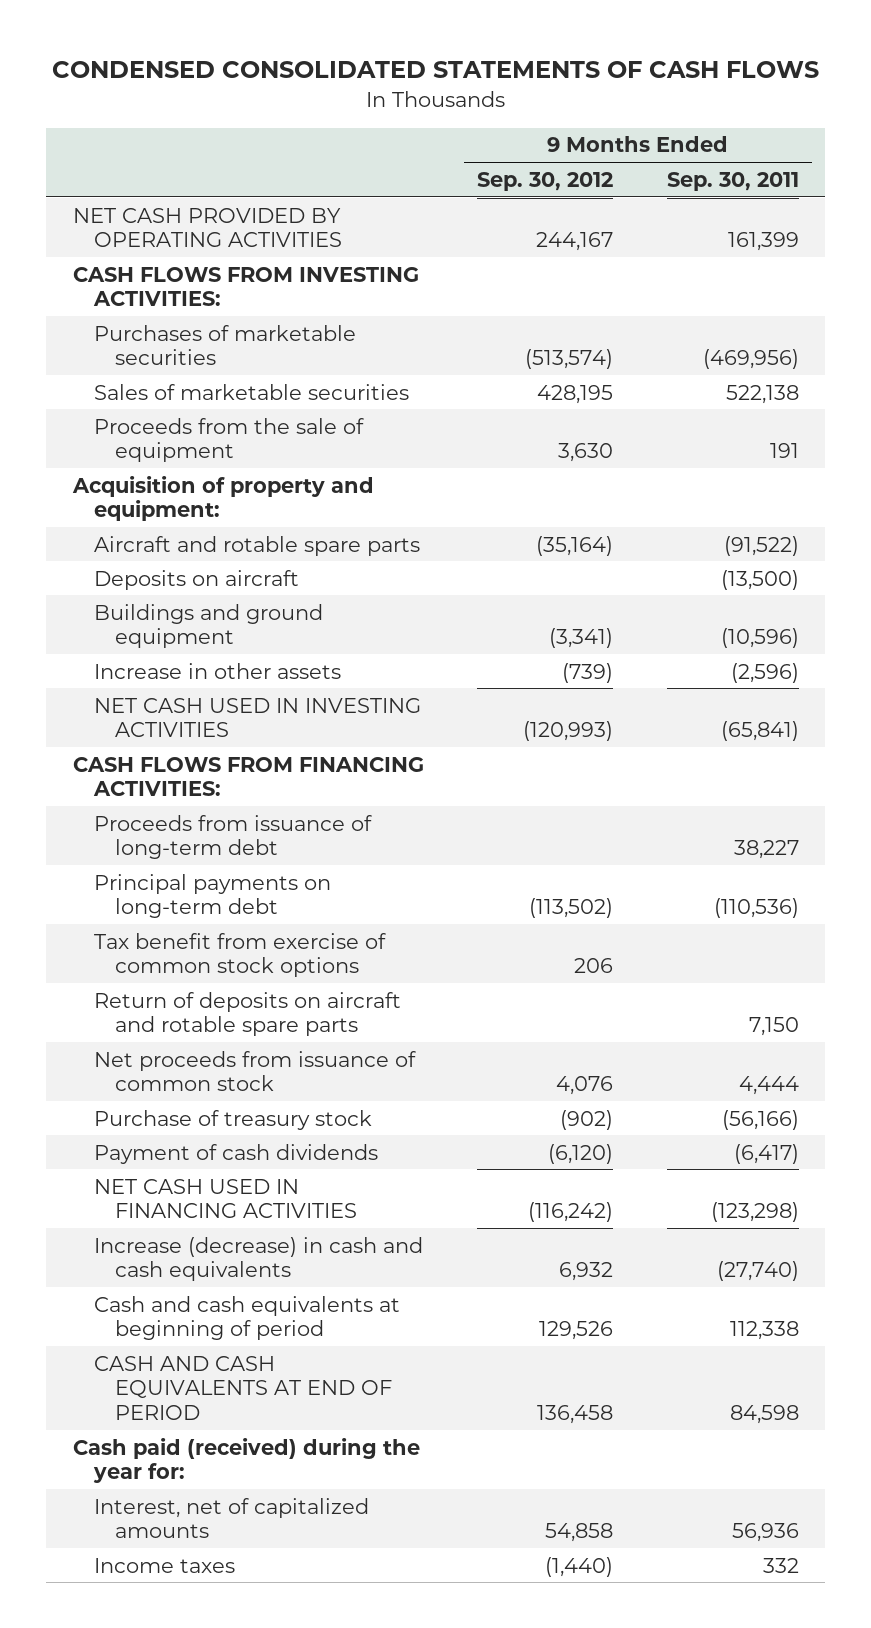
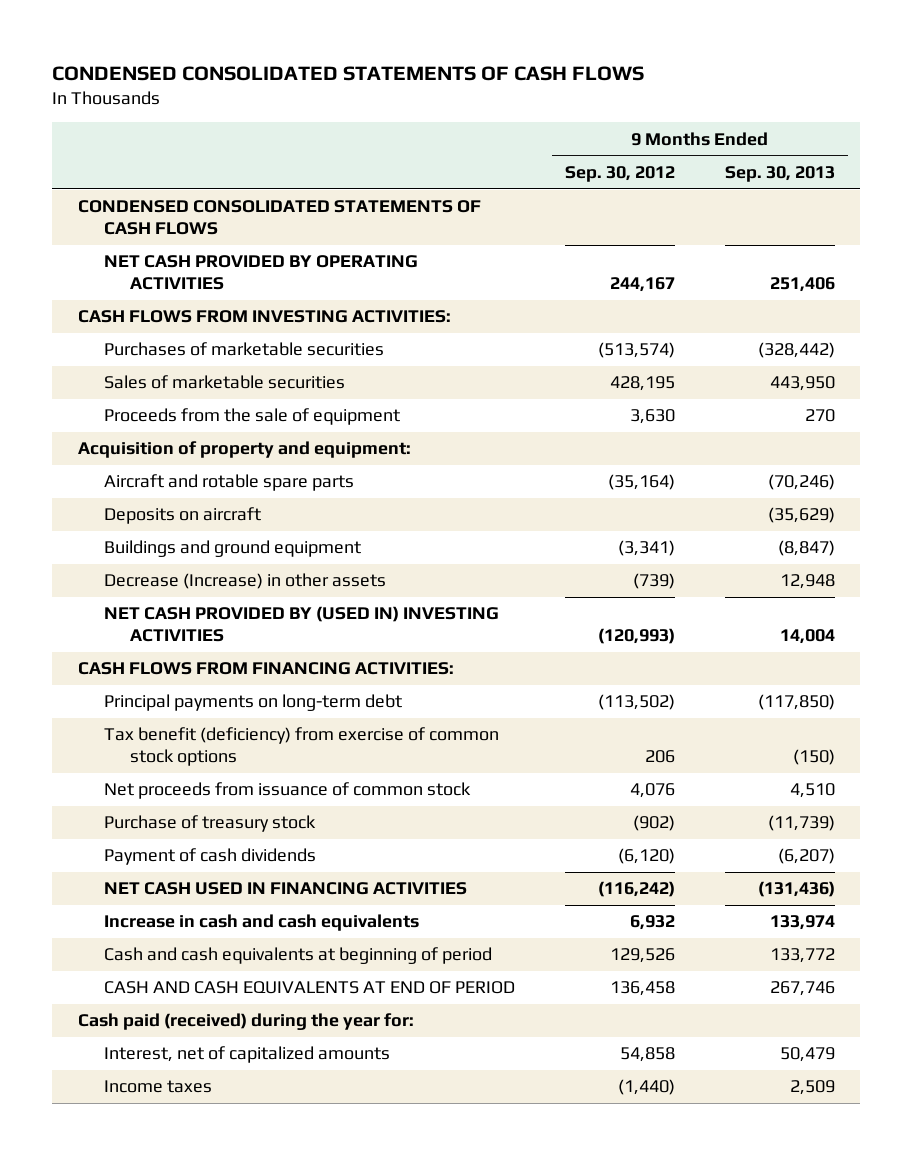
- | 9 Months Ended Sep. 30, 2012 | 9 Months Ended Sep. 30, 2011
+ | 9 Months Ended Sep. 30, 2012 | 9 Months Ended Sep. 30, 2013
+ CONDENSED CONSOLIDATED STATEMENTS OF CASH FLOWS
- Increase in other assets | (739) | (2,596)
- NET CASH USED IN INVESTING ACTIVITIES | (120,993) | (65,841)
+ Decrease (Increase) in other assets | (739) | 12,948
+ NET CASH PROVIDED BY (USED IN) INVESTING ACTIVITIES | (120,993) | 14,004
- Proceeds from issuance of long-term debt | | 38,227
- Tax benefit from exercise of common stock options | 206 |
- Return of deposits on aircraft and rotable spare parts | | 7,150
+ Tax benefit (deficiency) from exercise of common stock options | 206 | (150)
- Increase (decrease) in cash and cash equivalents | 6,932 | (27,740)
+ Increase in cash and cash equivalents | 6,932 | 133,974

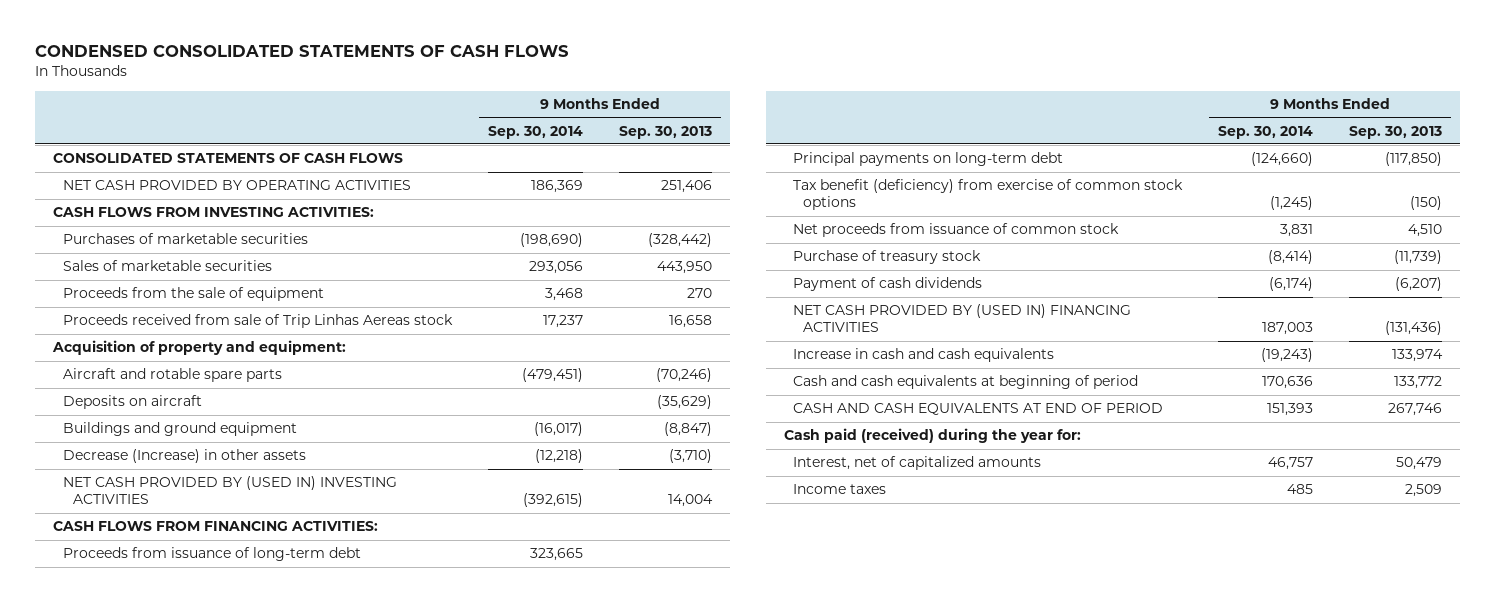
- | 9 Months Ended Sep. 30, 2012 | 9 Months Ended Sep. 30, 2013
+ | 9 Months Ended Sep. 30, 2014 | 9 Months Ended Sep. 30, 2013
- CONDENSED CONSOLIDATED STATEMENTS OF CASH FLOWS
+ CONSOLIDATED STATEMENTS OF CASH FLOWS
+ Proceeds received from sale of Trip Linhas Aereas stock | 17,237 | 16,658
- Decrease (Increase) in other assets | (739) | 12,948
+ Decrease (Increase) in other assets | (12,218) | (3,710)
+ Proceeds from issuance of long-term debt | 323,665 |
- NET CASH USED IN FINANCING ACTIVITIES | (116,242) | (131,436)
+ NET CASH PROVIDED BY (USED IN) FINANCING ACTIVITIES | 187,003 | (131,436)

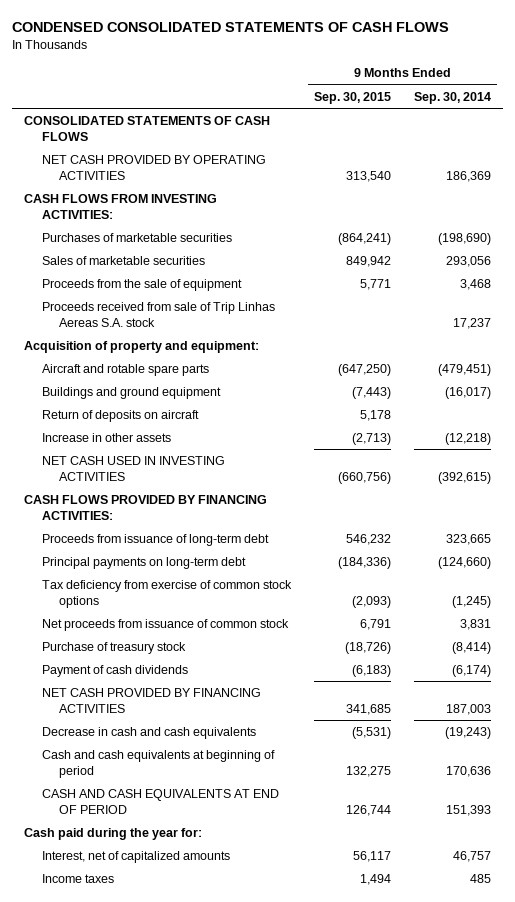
- | 9 Months Ended Sep. 30, 2014 | 9 Months Ended Sep. 30, 2013
+ | 9 Months Ended Sep. 30, 2015 | 9 Months Ended Sep. 30, 2014
- Proceeds received from sale of Trip Linhas Aereas stock | 17,237 | 16,658
+ Proceeds received from sale of Trip Linhas Aereas S.A. stock | | 17,237
- Deposits on aircraft | | (35,629)
- Decrease (Increase) in other assets | (12,218) | (3,710)
- NET CASH PROVIDED BY (USED IN) INVESTING ACTIVITIES | (392,615) | 14,004
- CASH FLOWS FROM FINANCING ACTIVITIES:
+ Return of deposits on aircraft | 5,178 |
+ Increase in other assets | (2,713) | (12,218)
+ NET CASH USED IN INVESTING ACTIVITIES | (660,756) | (392,615)
+ CASH FLOWS PROVIDED BY FINANCING ACTIVITIES:
- Tax benefit (deficiency) from exercise of common stock options | (1,245) | (150)
+ Tax deficiency from exercise of common stock options | (2,093) | (1,245)
- NET CASH PROVIDED BY (USED IN) FINANCING ACTIVITIES | 187,003 | (131,436)
- Increase in cash and cash equivalents | (19,243) | 133,974
+ NET CASH PROVIDED BY FINANCING ACTIVITIES | 341,685 | 187,003
+ Decrease in cash and cash equivalents | (5,531) | (19,243)
- Cash paid (received) during the year for:
+ Cash paid during the year for:

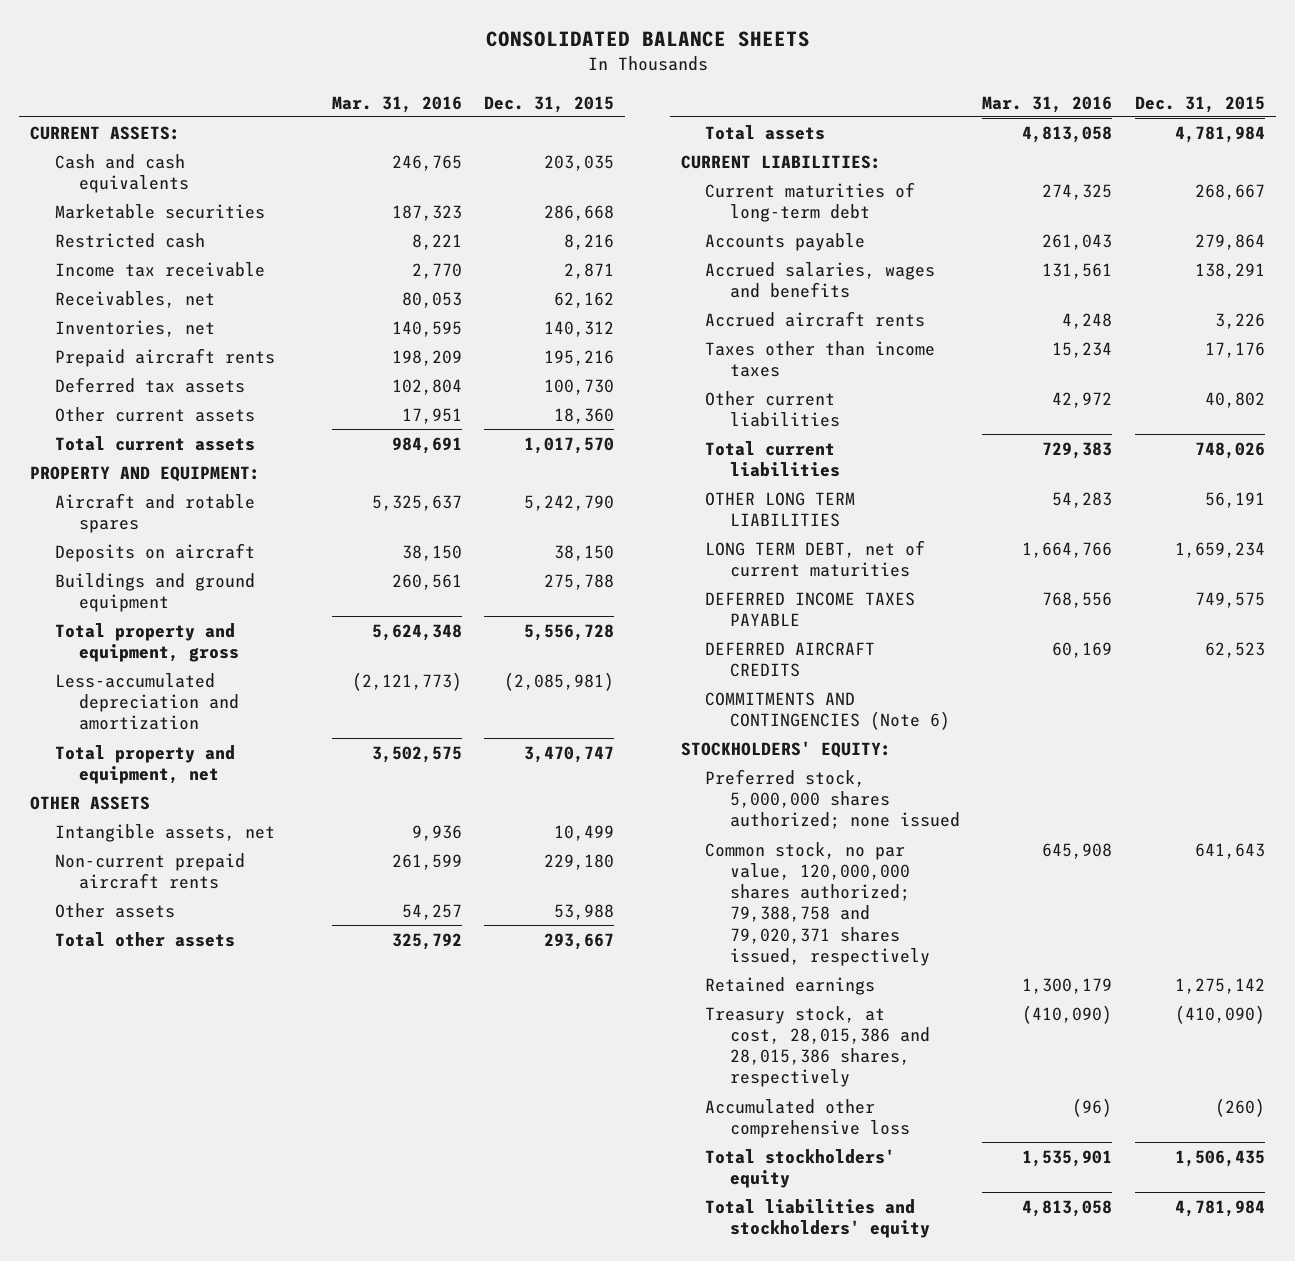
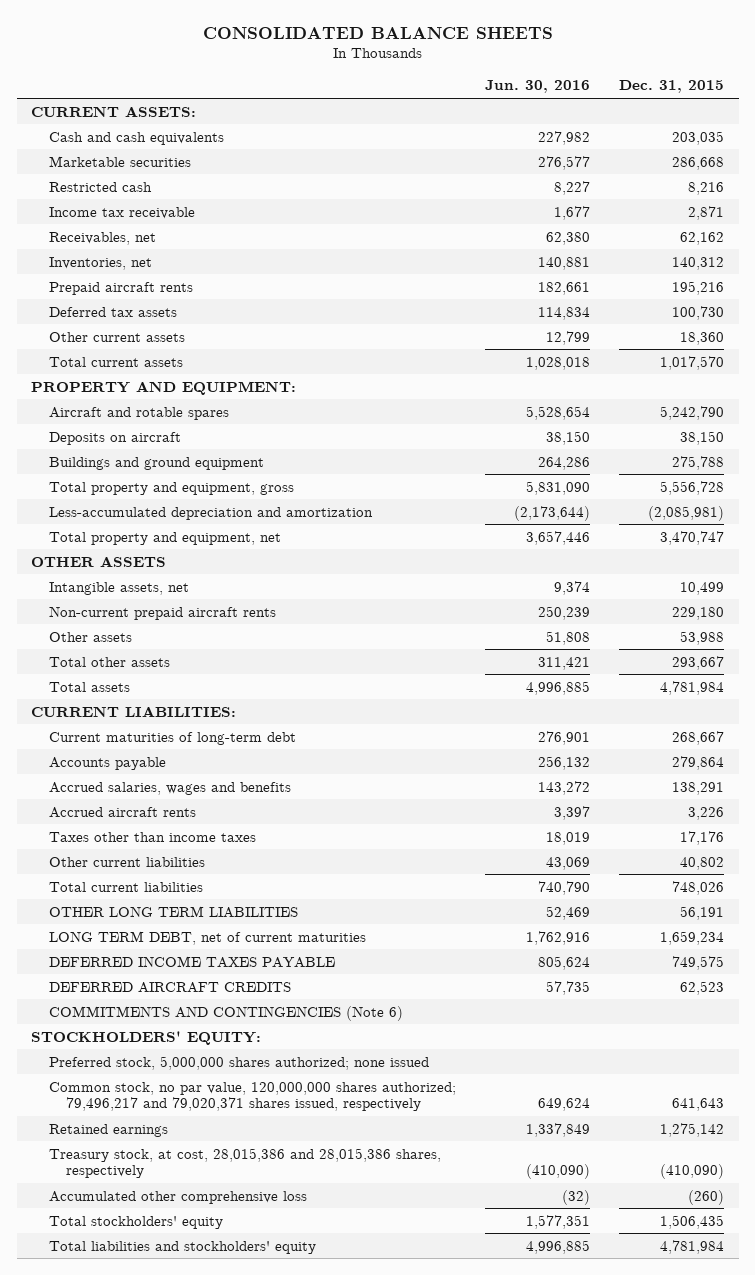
- | Mar. 31, 2016 | Dec. 31, 2015
+ | Jun. 30, 2016 | Dec. 31, 2015
- Common stock, no par value, 120,000,000 shares authorized; 79,388,758 and 79,020,371 shares issued, respectively | 645,908 | 641,643
+ Common stock, no par value, 120,000,000 shares authorized; 79,496,217 and 79,020,371 shares issued, respectively | 649,624 | 641,643

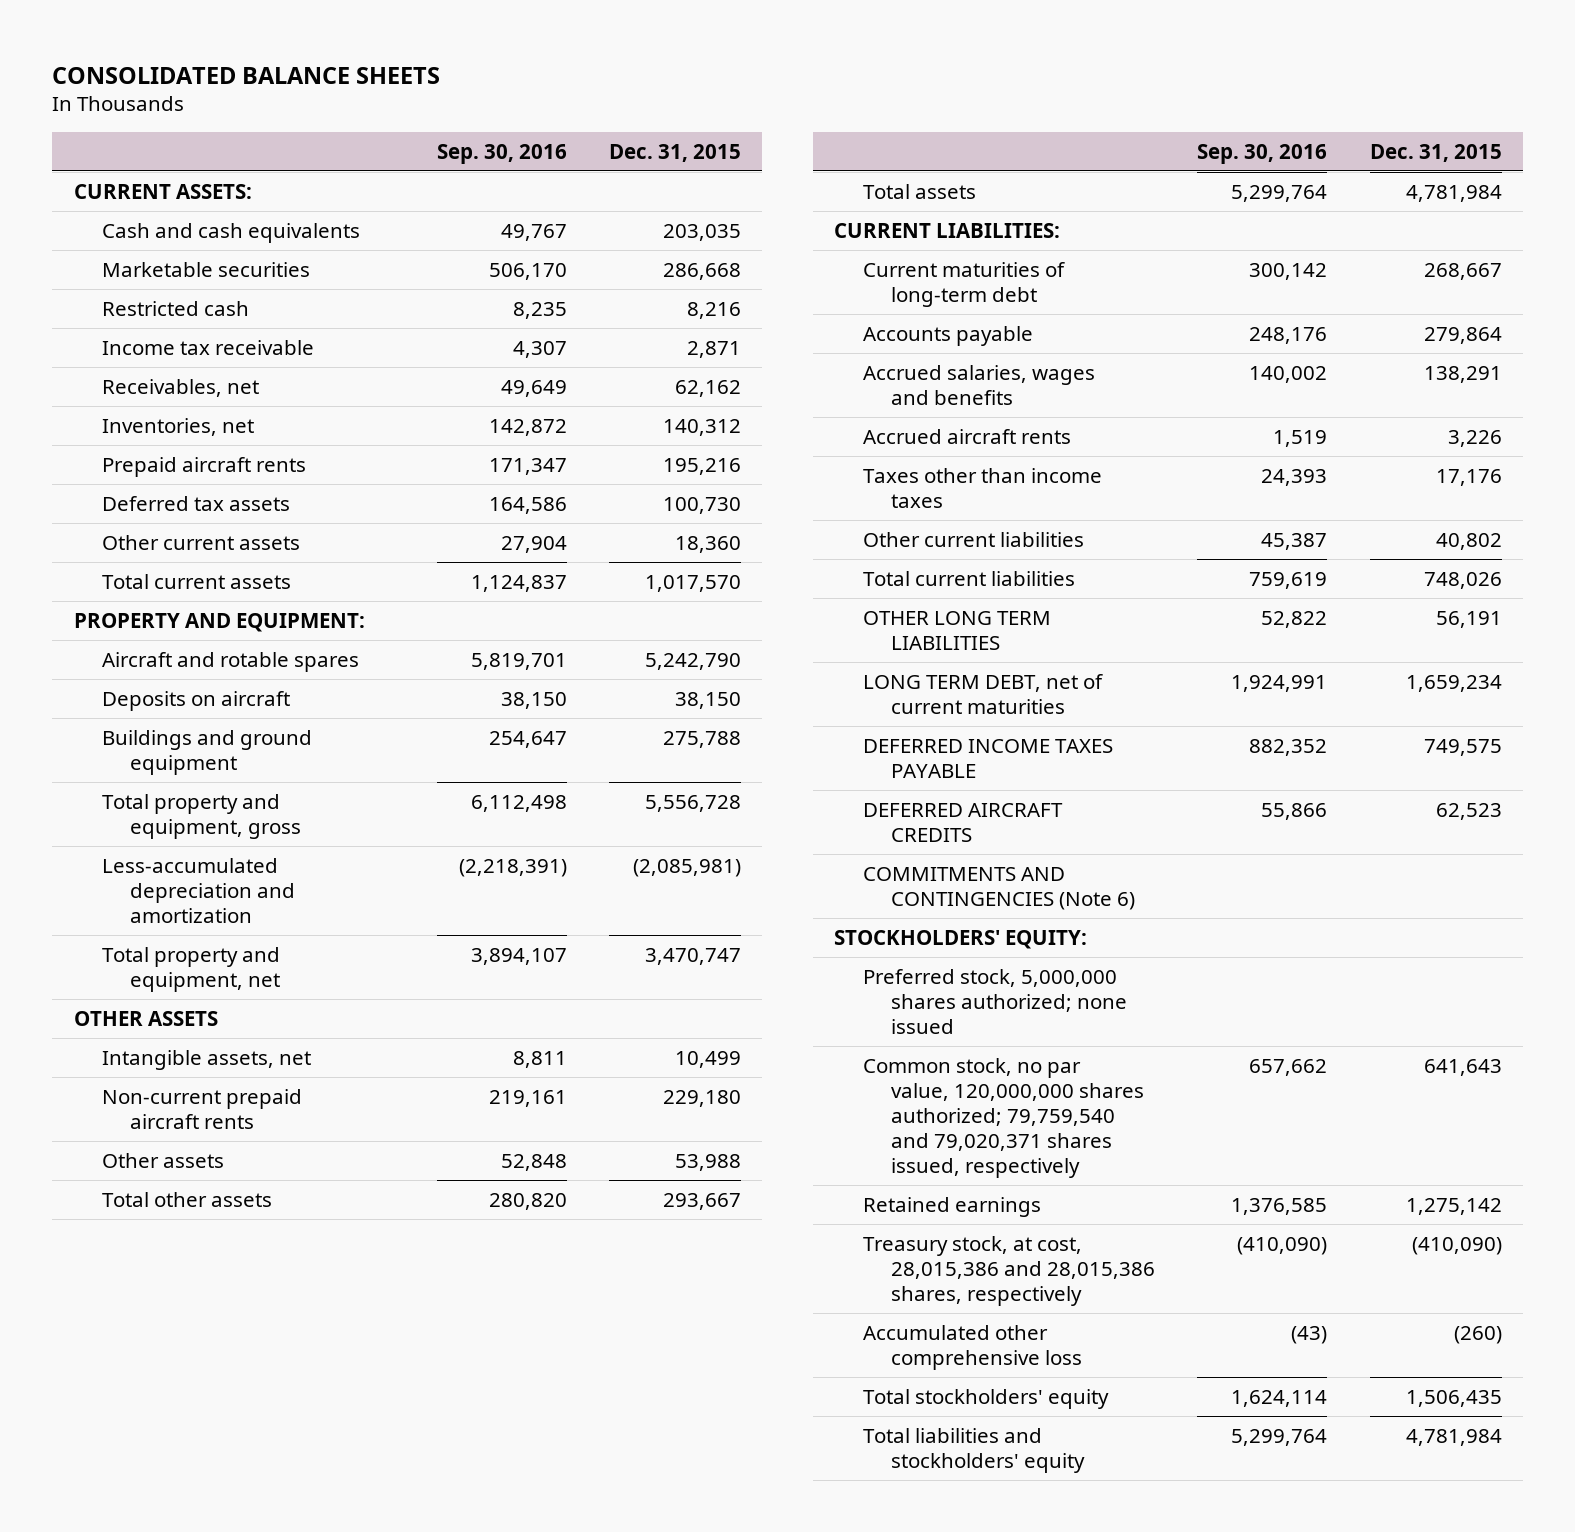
- | Jun. 30, 2016 | Dec. 31, 2015
+ | Sep. 30, 2016 | Dec. 31, 2015
- Common stock, no par value, 120,000,000 shares authorized; 79,496,217 and 79,020,371 shares issued, respectively | 649,624 | 641,643
+ Common stock, no par value, 120,000,000 shares authorized; 79,759,540 and 79,020,371 shares issued, respectively | 657,662 | 641,643

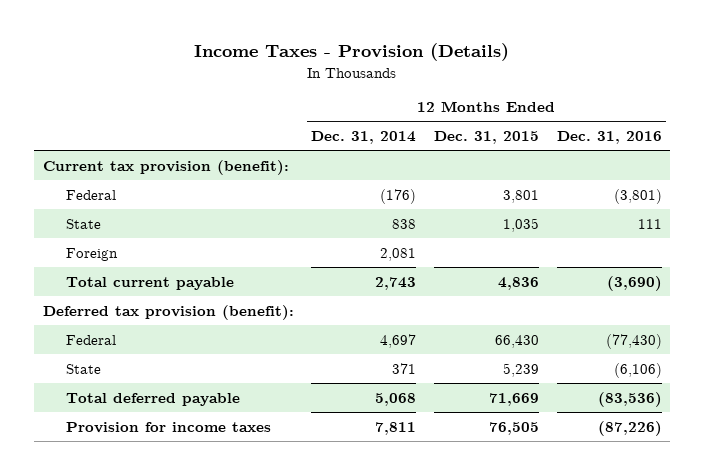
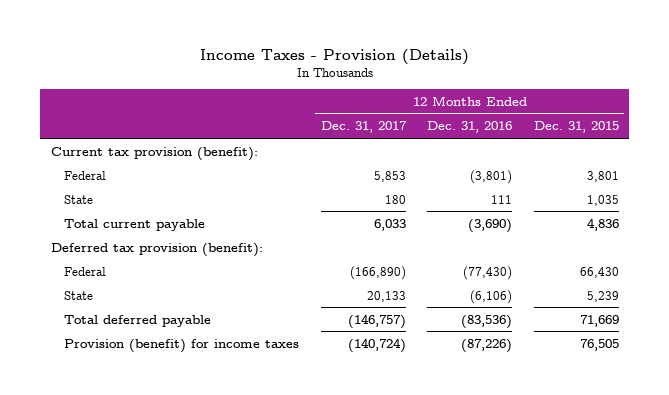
- | 12 Months Ended Dec. 31, 2014 | 12 Months Ended Dec. 31, 2015 | 12 Months Ended Dec. 31, 2016
+ | 12 Months Ended Dec. 31, 2017 | 12 Months Ended Dec. 31, 2016 | 12 Months Ended Dec. 31, 2015
- Foreign | 2,081 | |
- Provision for income taxes | 7,811 | 76,505 | (87,226)
+ Provision (benefit) for income taxes | (140,724) | (87,226) | 76,505

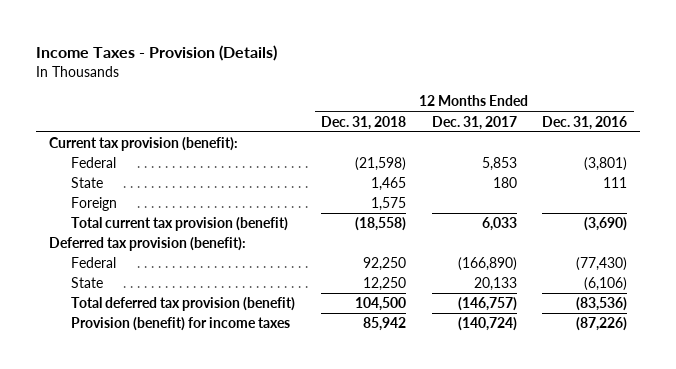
- | 12 Months Ended Dec. 31, 2017 | 12 Months Ended Dec. 31, 2016 | 12 Months Ended Dec. 31, 2015
+ | 12 Months Ended Dec. 31, 2018 | 12 Months Ended Dec. 31, 2017 | 12 Months Ended Dec. 31, 2016
- Total current payable | 6,033 | (3,690) | 4,836
+ Foreign | 1,575 | |
+ Total current tax provision (benefit) | (18,558) | 6,033 | (3,690)
- Total deferred payable | (146,757) | (83,536) | 71,669
+ Total deferred tax provision (benefit) | 104,500 | (146,757) | (83,536)

